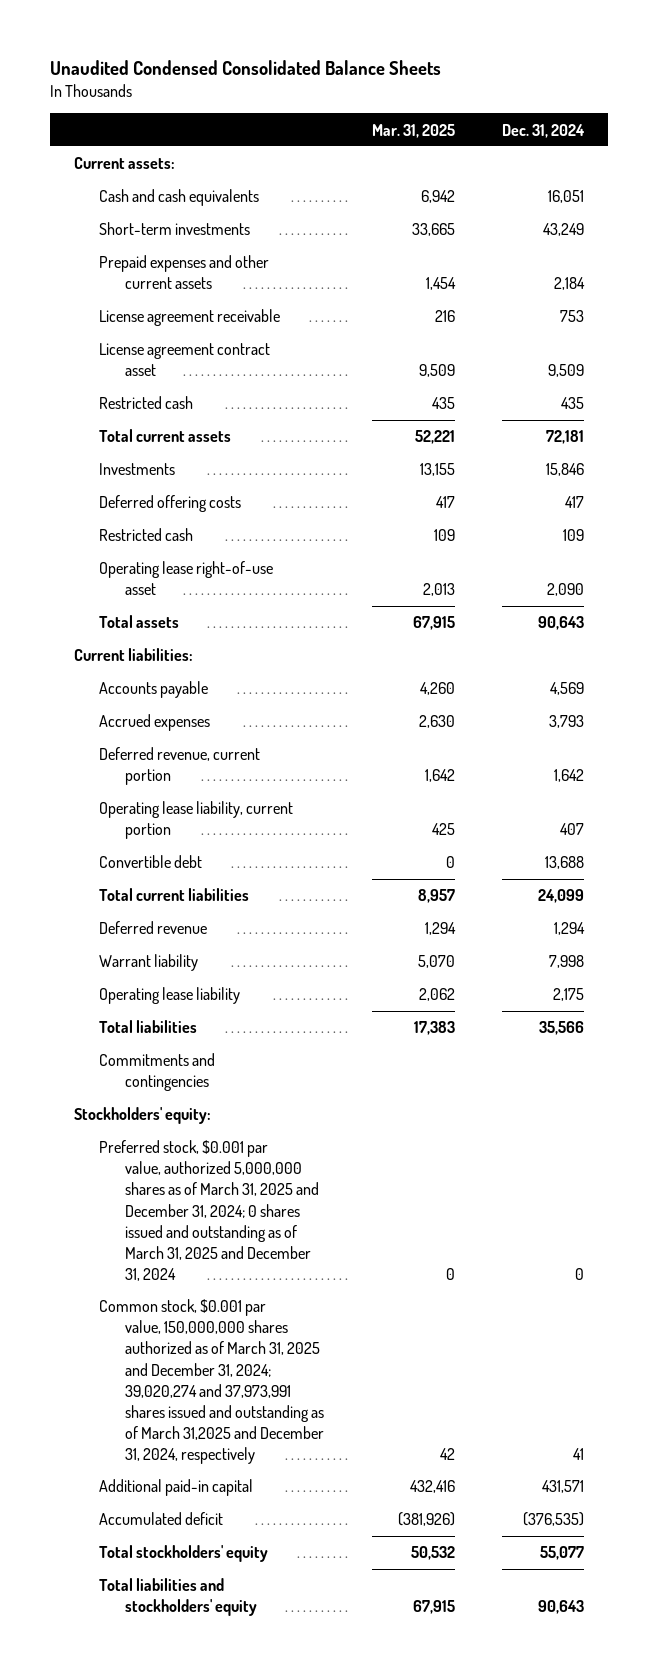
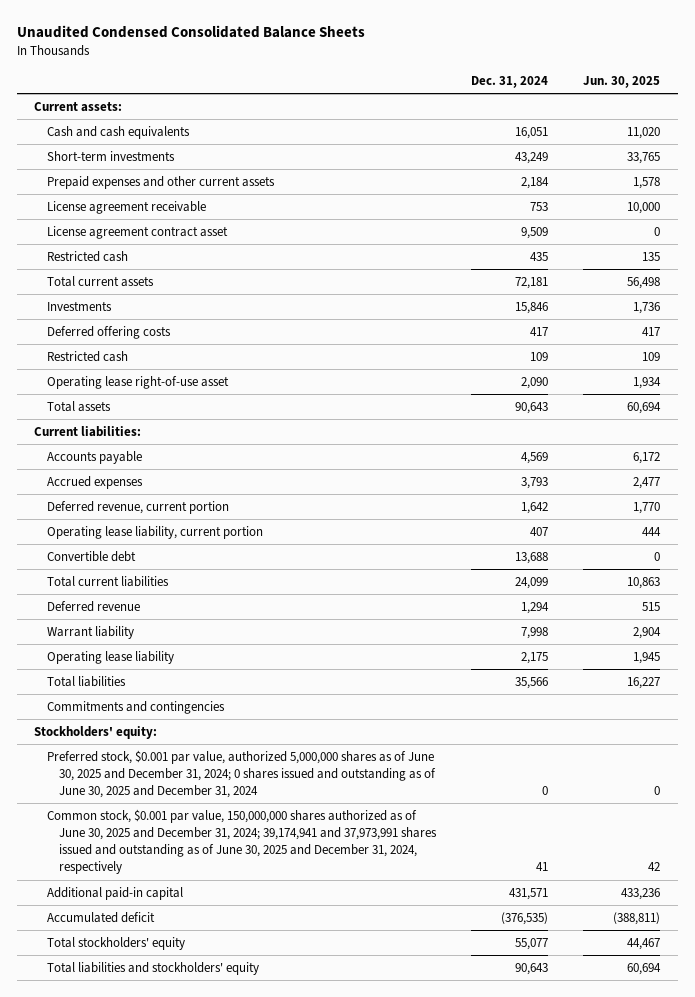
- | Mar. 31, 2025 | Dec. 31, 2024
+ | Dec. 31, 2024 | Jun. 30, 2025
- Preferred stock, $0.001 par value, authorized 5,000,000 shares as of March 31, 2025 and December 31, 2024; 0 shares issued and outstanding as of March 31, 2025 and December 31, 2024 | 0 | 0
- Common stock, $0.001 par value, 150,000,000 shares authorized as of March 31, 2025 and December 31, 2024; 39,020,274 and 37,973,991 shares issued and outstanding as of March 31,2025 and December 31, 2024, respectively | 42 | 41
+ Preferred stock, $0.001 par value, authorized 5,000,000 shares as of June 30, 2025 and December 31, 2024; 0 shares issued and outstanding as of June 30, 2025 and December 31, 2024 | 0 | 0
+ Common stock, $0.001 par value, 150,000,000 shares authorized as of June 30, 2025 and December 31, 2024; 39,174,941 and 37,973,991 shares issued and outstanding as of June 30, 2025 and December 31, 2024, respectively | 41 | 42

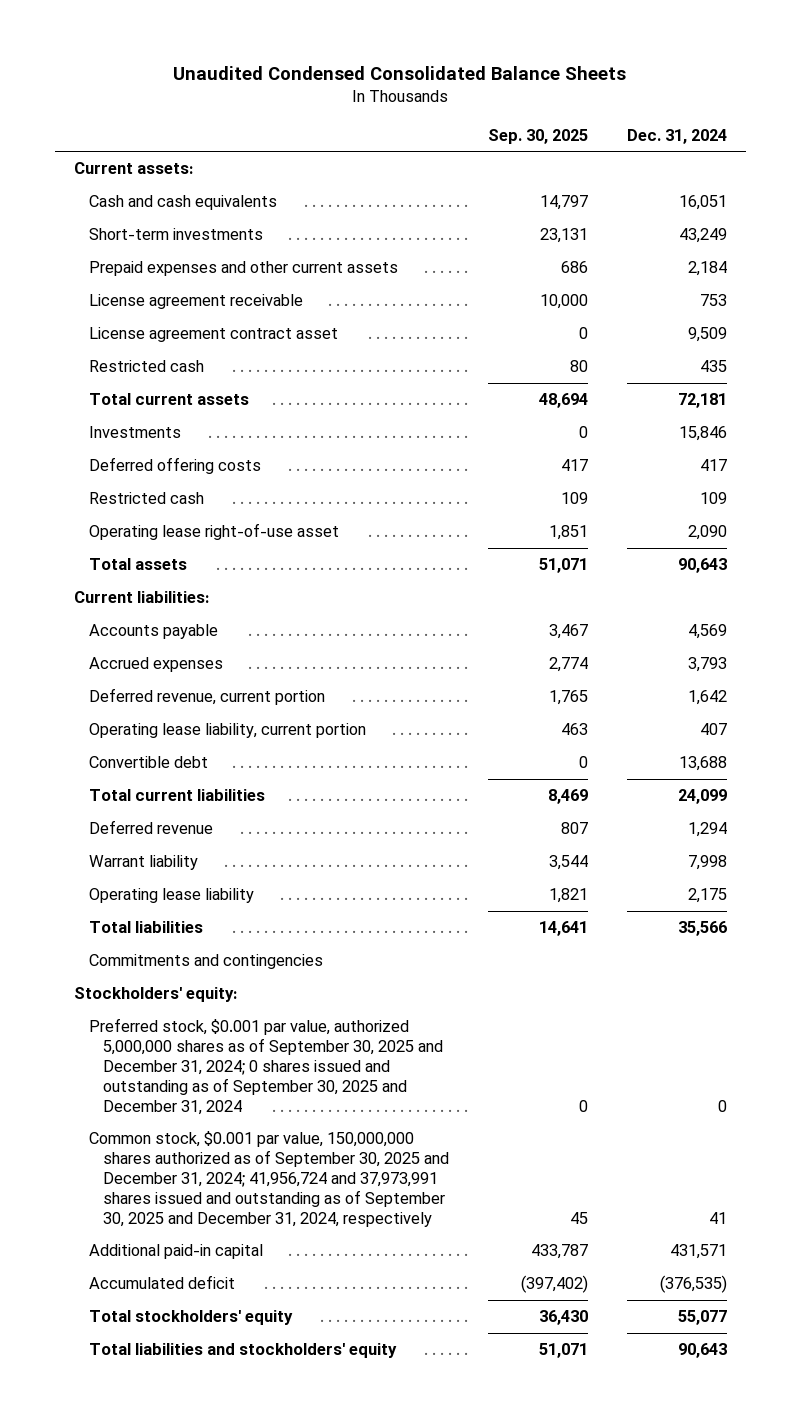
- | Dec. 31, 2024 | Jun. 30, 2025
+ | Sep. 30, 2025 | Dec. 31, 2024
- Preferred stock, $0.001 par value, authorized 5,000,000 shares as of June 30, 2025 and December 31, 2024; 0 shares issued and outstanding as of June 30, 2025 and December 31, 2024 | 0 | 0
- Common stock, $0.001 par value, 150,000,000 shares authorized as of June 30, 2025 and December 31, 2024; 39,174,941 and 37,973,991 shares issued and outstanding as of June 30, 2025 and December 31, 2024, respectively | 41 | 42
+ Preferred stock, $0.001 par value, authorized 5,000,000 shares as of September 30, 2025 and December 31, 2024; 0 shares issued and outstanding as of September 30, 2025 and December 31, 2024 | 0 | 0
+ Common stock, $0.001 par value, 150,000,000 shares authorized as of September 30, 2025 and December 31, 2024; 41,956,724 and 37,973,991 shares issued and outstanding as of September 30, 2025 and December 31, 2024, respectively | 45 | 41

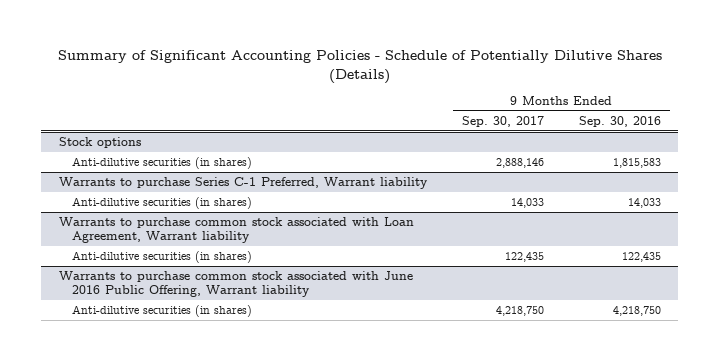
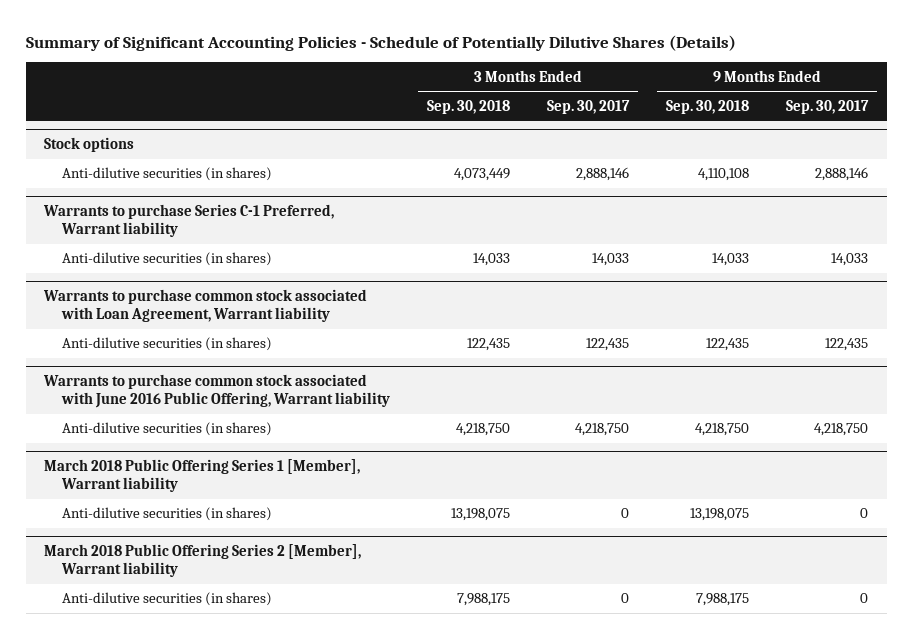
- | 9 Months Ended Sep. 30, 2017 | 9 Months Ended Sep. 30, 2016
+ | 3 Months Ended Sep. 30, 2018 | 3 Months Ended Sep. 30, 2017 | 9 Months Ended Sep. 30, 2018 | 9 Months Ended Sep. 30, 2017
+ March 2018 Public Offering Series 1 [Member], Warrant liability
+ Anti-dilutive securities (in shares) | 13,198,075 | 0 | 13,198,075 | 0
+ March 2018 Public Offering Series 2 [Member], Warrant liability
+ Anti-dilutive securities (in shares) | 7,988,175 | 0 | 7,988,175 | 0

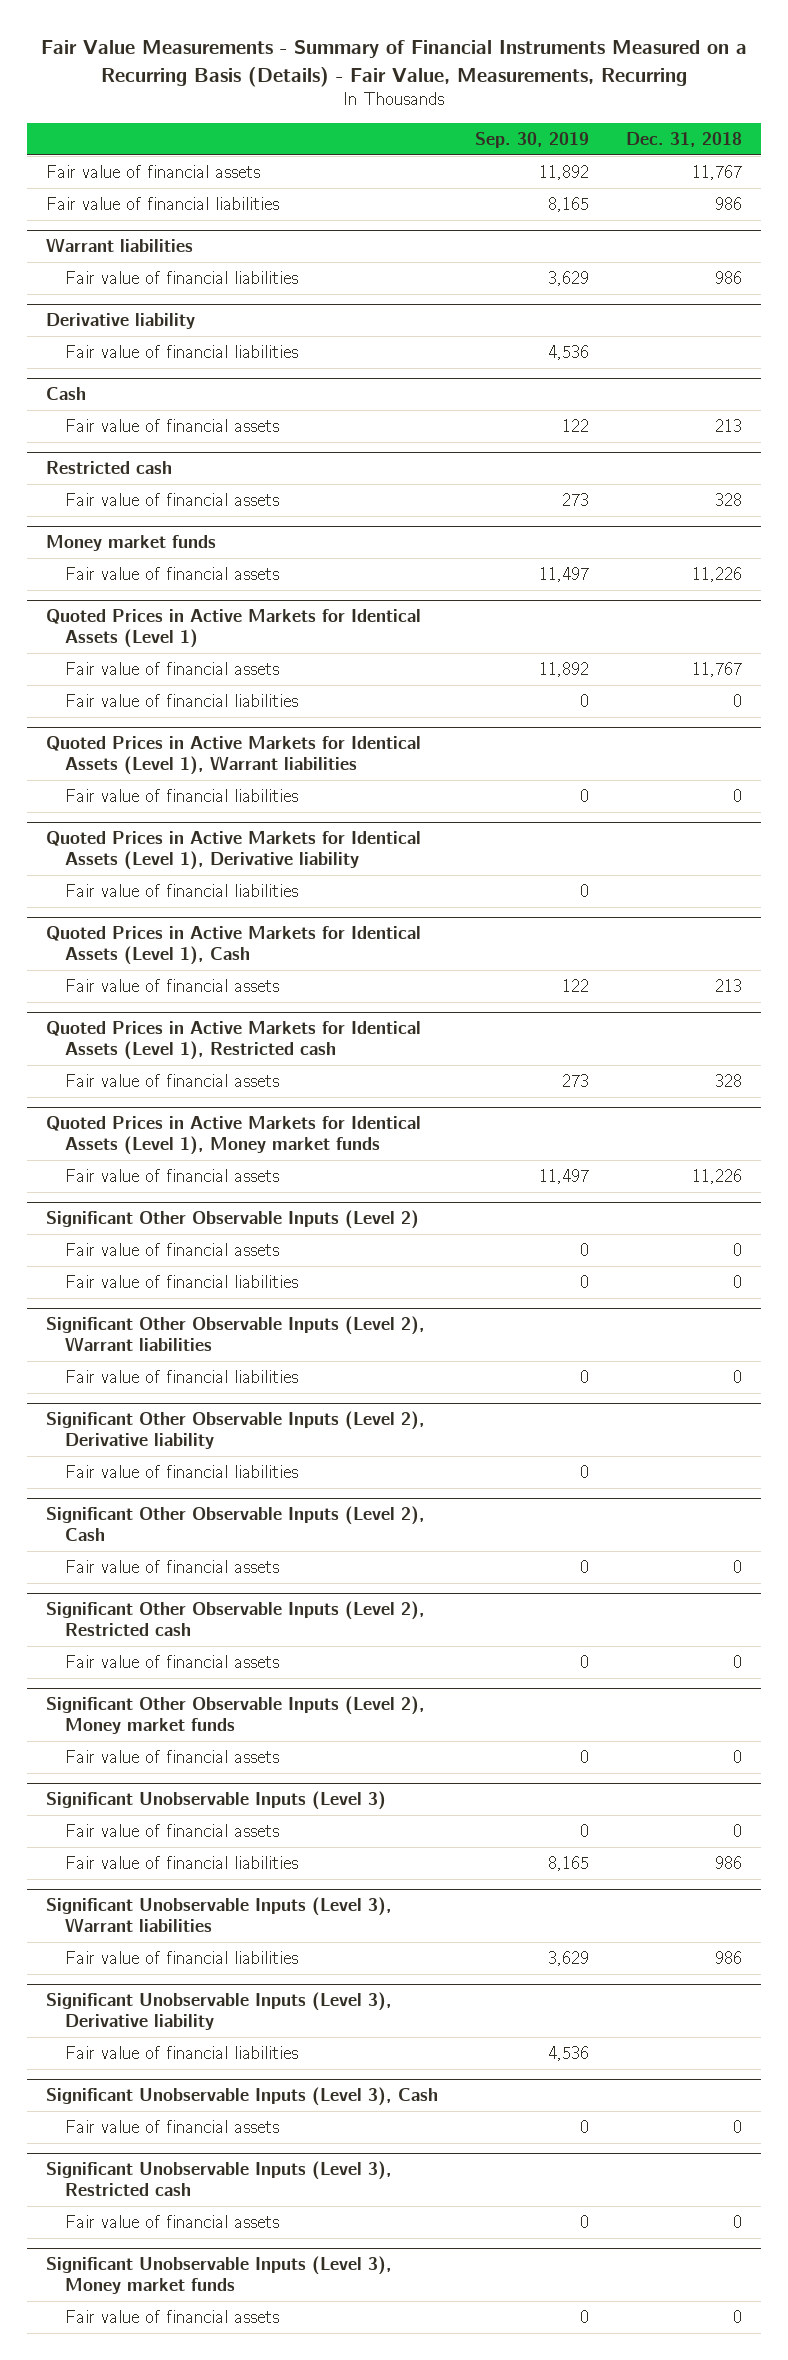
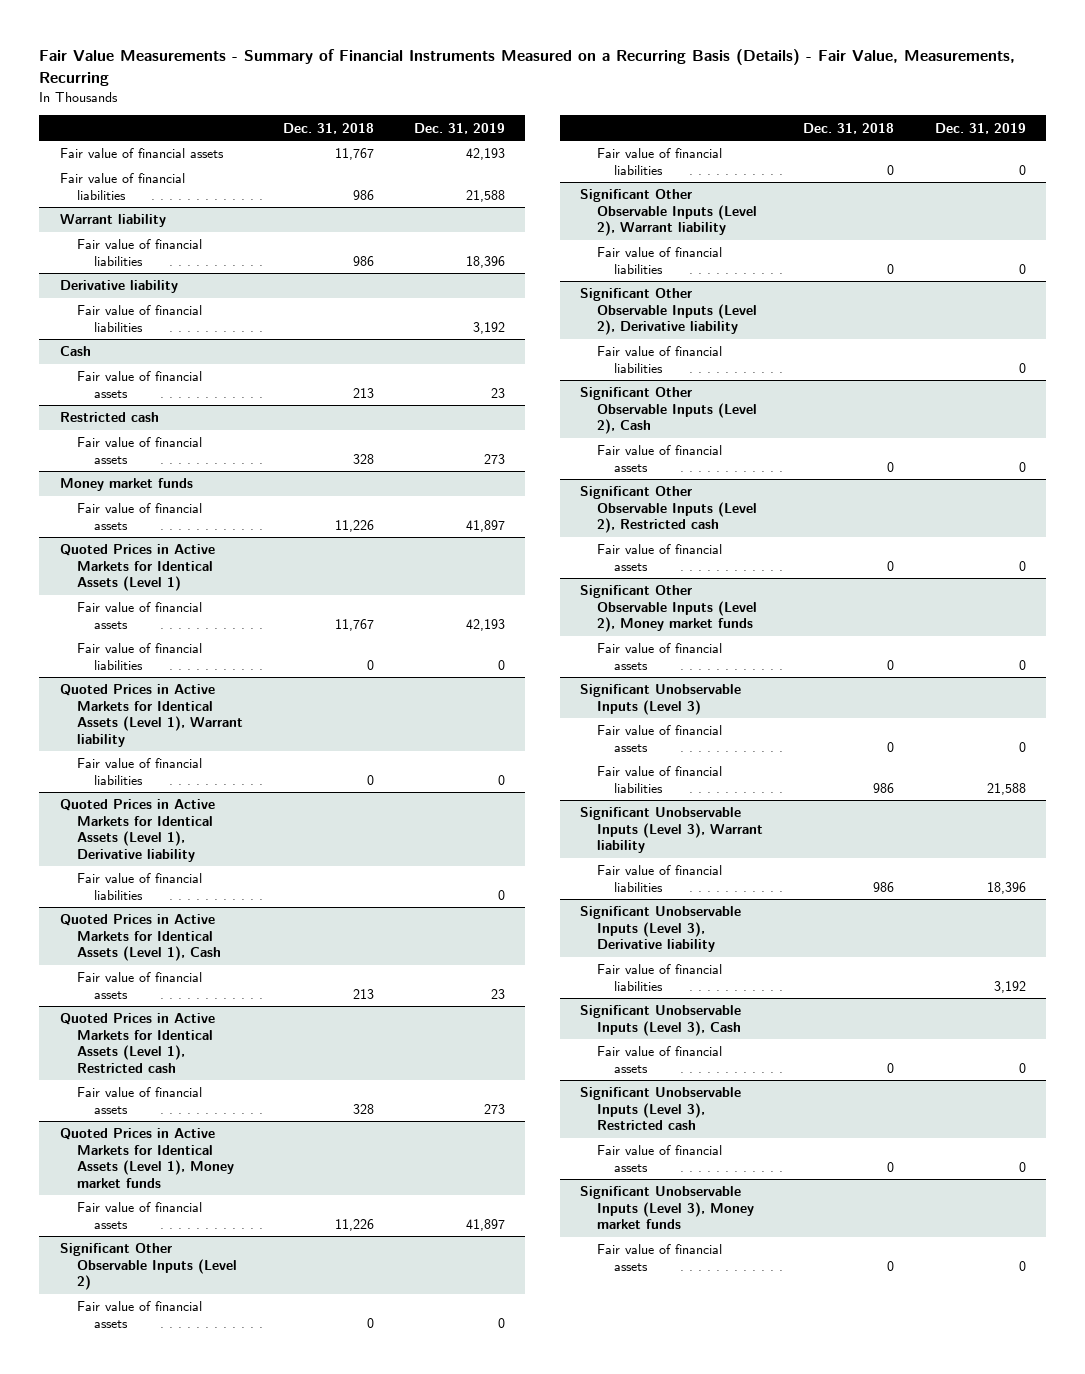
- | Sep. 30, 2019 | Dec. 31, 2018
+ | Dec. 31, 2018 | Dec. 31, 2019
- Warrant liabilities
+ Warrant liability
- Quoted Prices in Active Markets for Identical Assets (Level 1), Warrant liabilities
+ Quoted Prices in Active Markets for Identical Assets (Level 1), Warrant liability
- Significant Other Observable Inputs (Level 2), Warrant liabilities
+ Significant Other Observable Inputs (Level 2), Warrant liability
- Significant Unobservable Inputs (Level 3), Warrant liabilities
+ Significant Unobservable Inputs (Level 3), Warrant liability

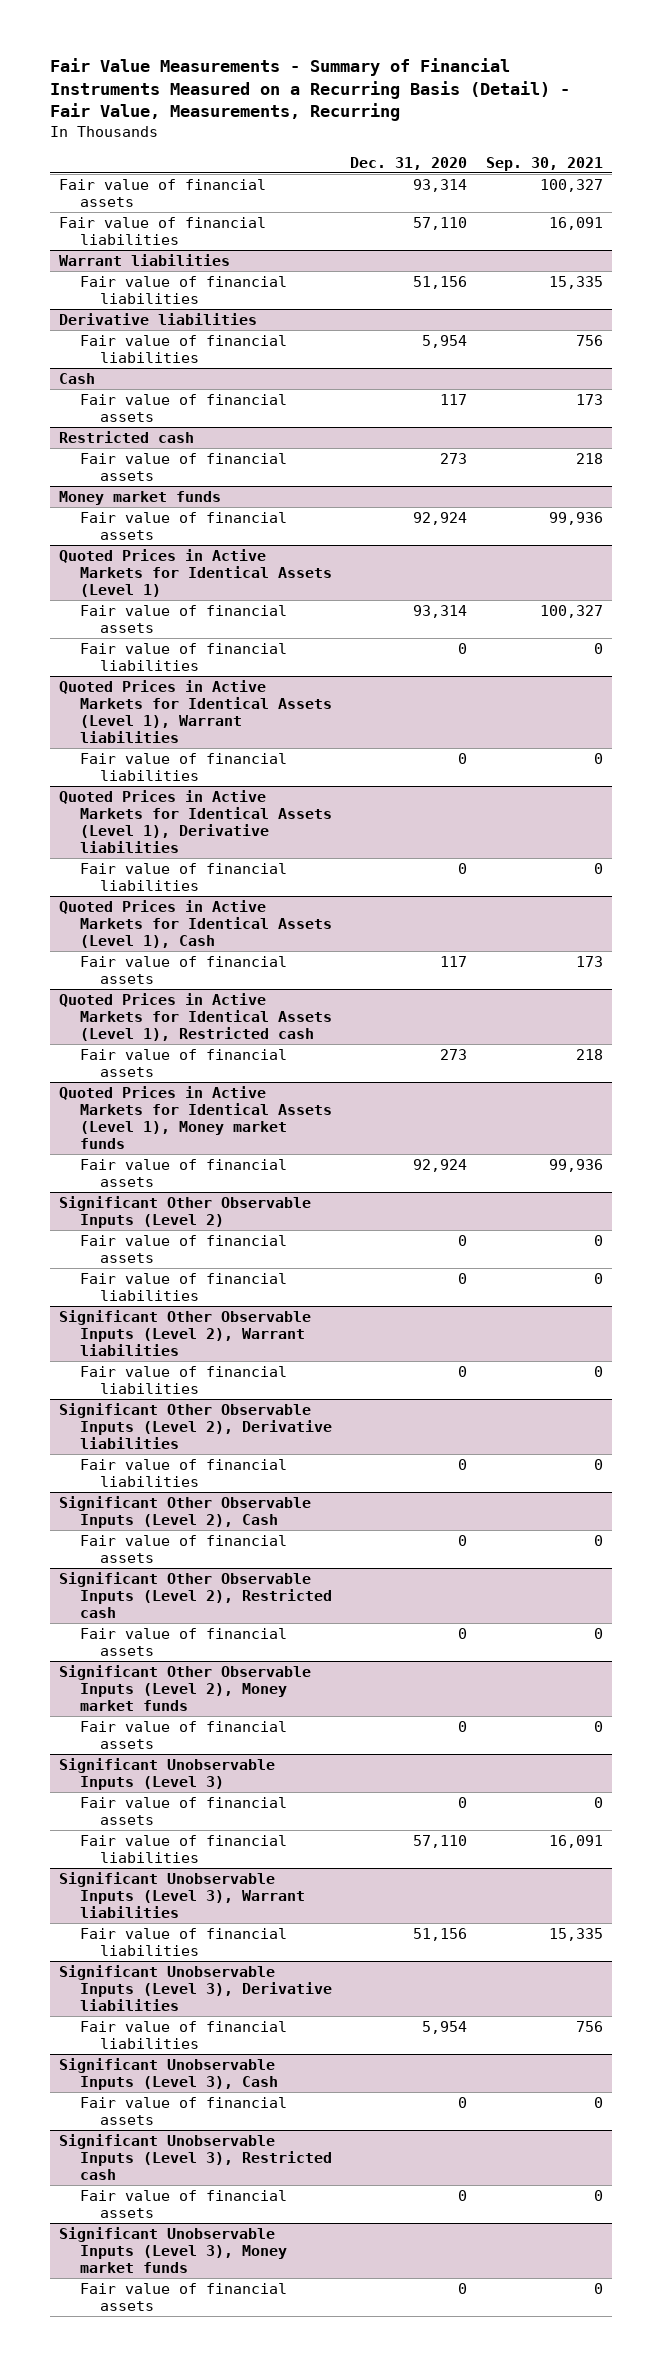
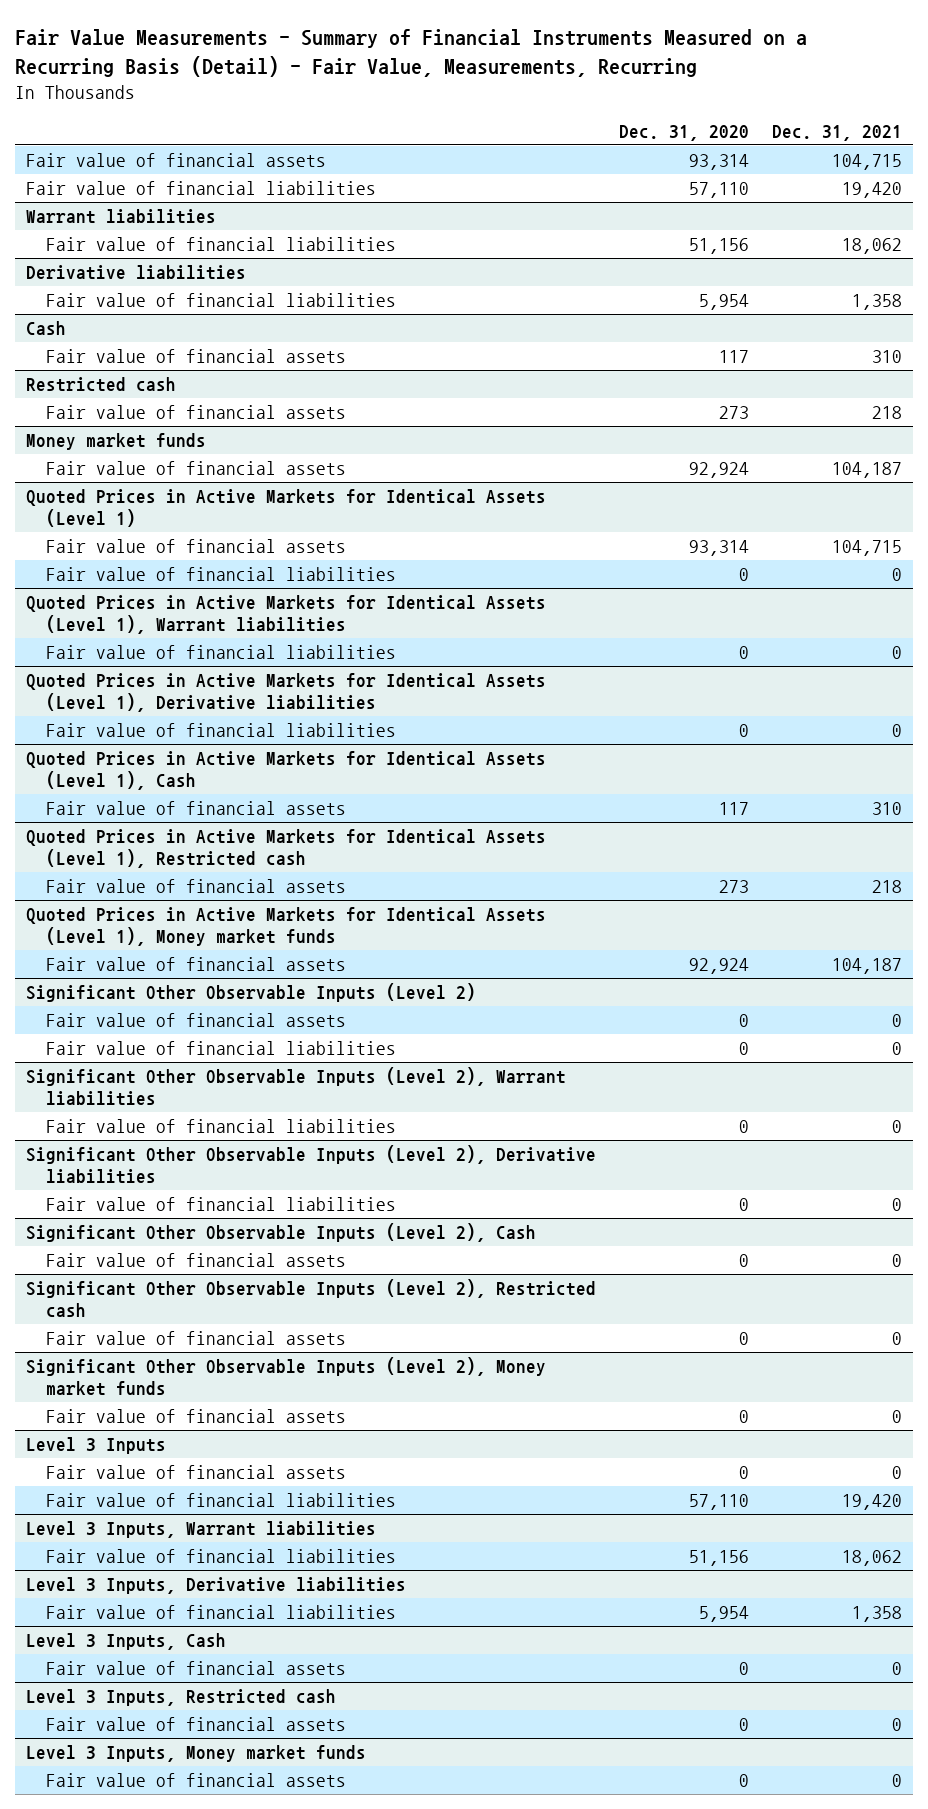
- | Dec. 31, 2020 | Sep. 30, 2021
+ | Dec. 31, 2020 | Dec. 31, 2021
- Significant Unobservable Inputs (Level 3)
+ Level 3 Inputs
- Significant Unobservable Inputs (Level 3), Warrant liabilities
+ Level 3 Inputs, Warrant liabilities
- Significant Unobservable Inputs (Level 3), Derivative liabilities
+ Level 3 Inputs, Derivative liabilities
- Significant Unobservable Inputs (Level 3), Cash
+ Level 3 Inputs, Cash
- Significant Unobservable Inputs (Level 3), Restricted cash
+ Level 3 Inputs, Restricted cash
- Significant Unobservable Inputs (Level 3), Money market funds
+ Level 3 Inputs, Money market funds

